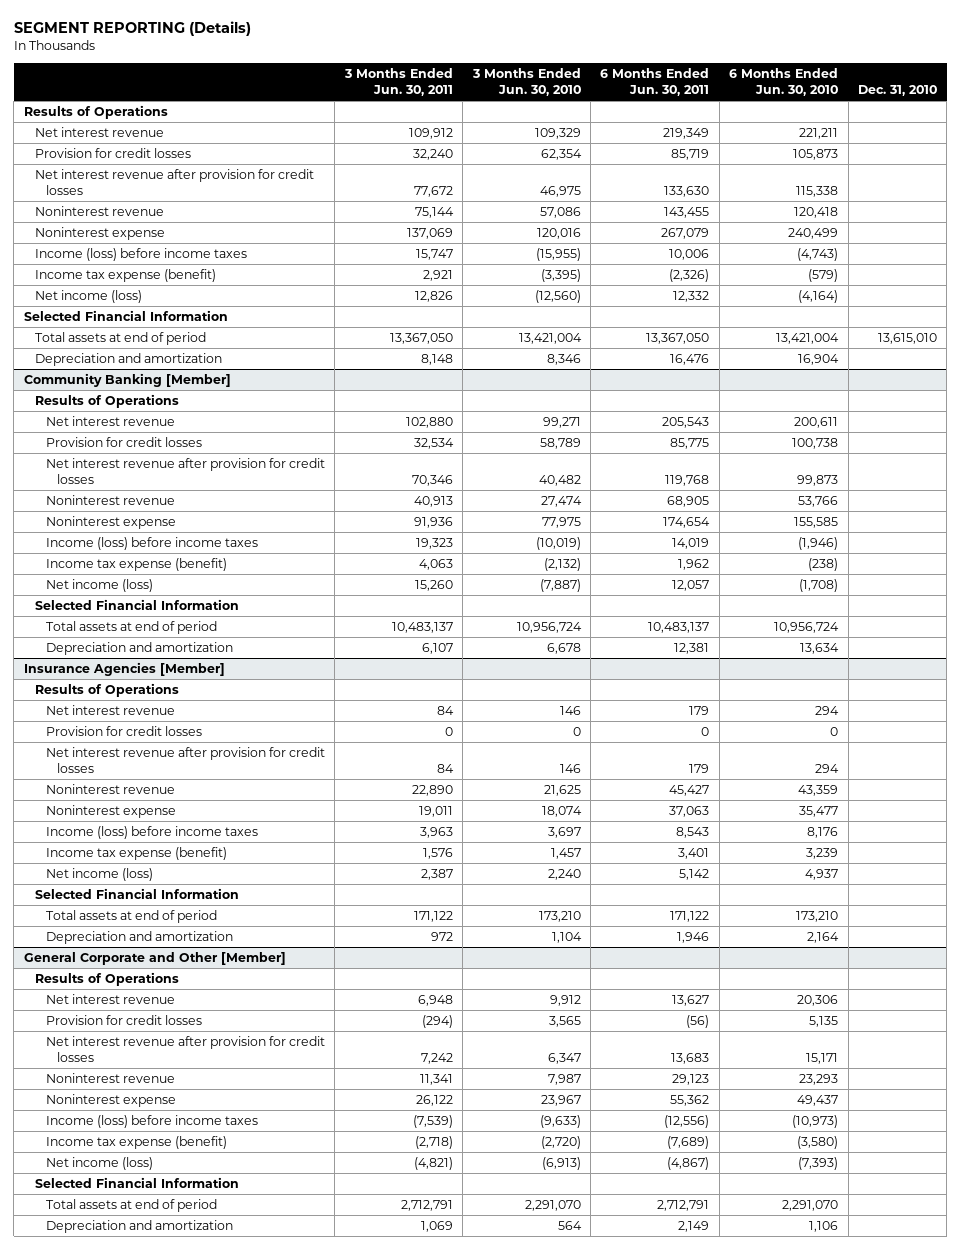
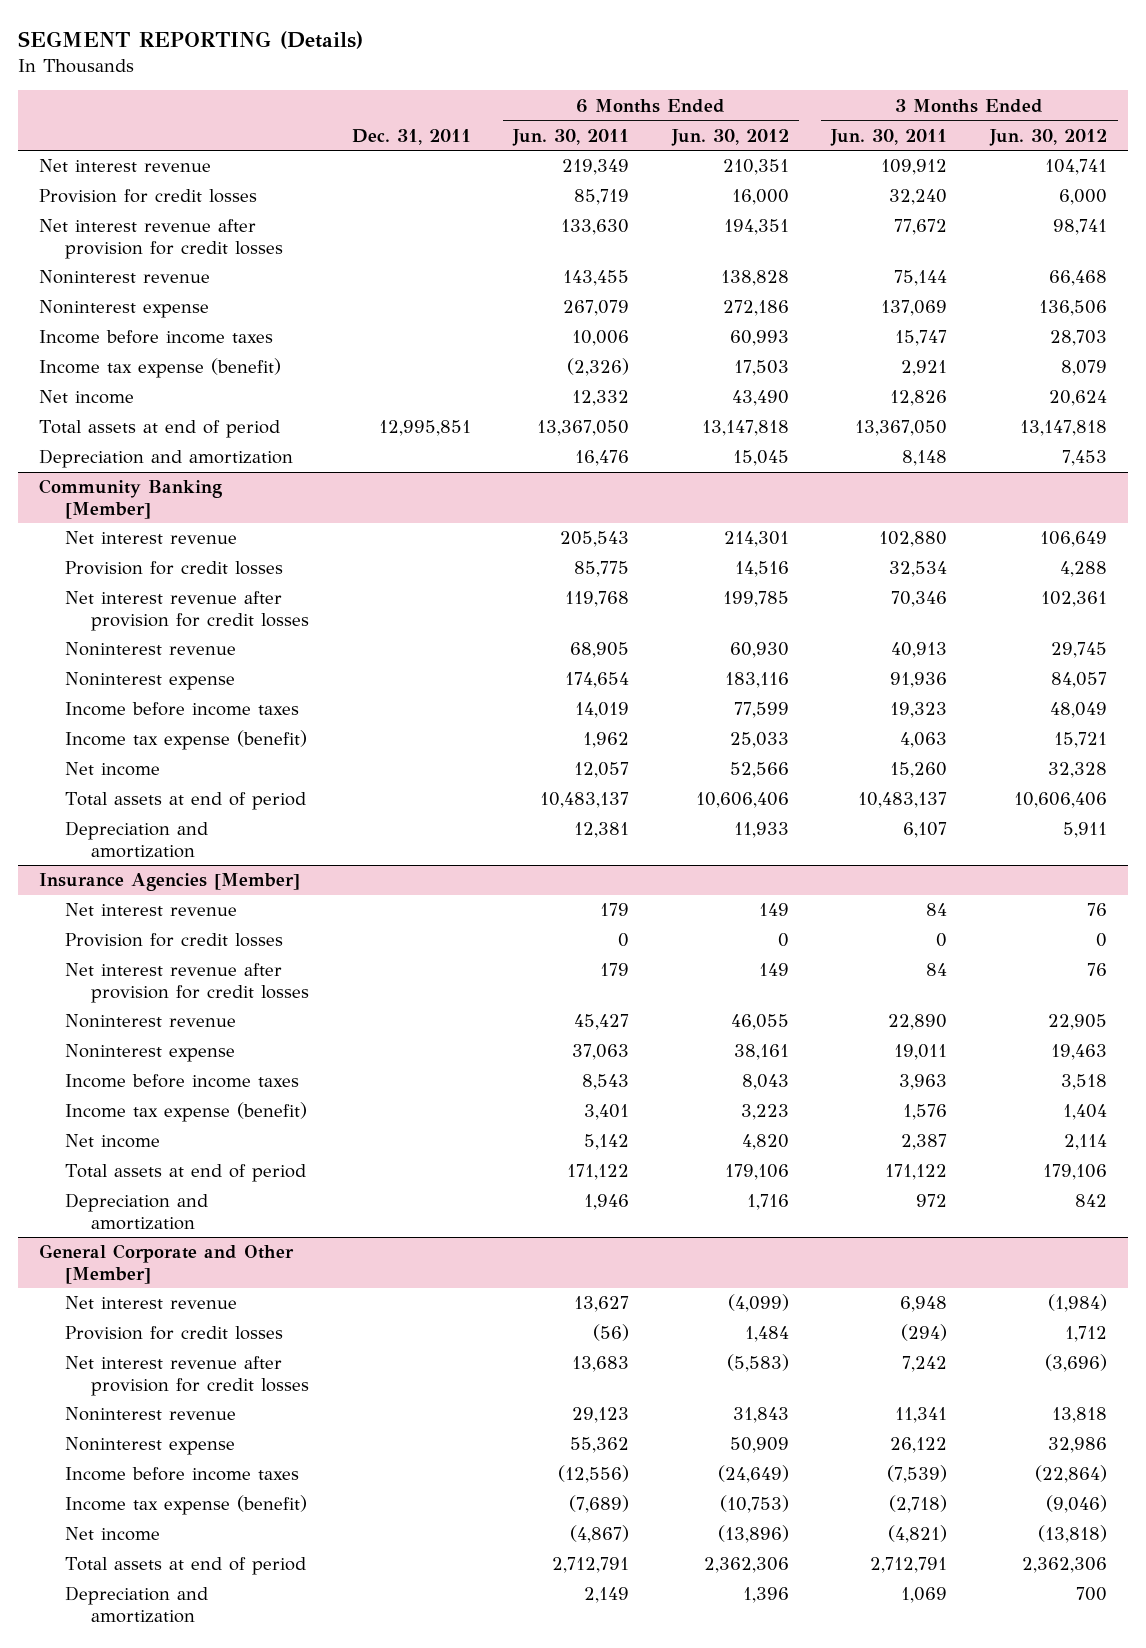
- | 3 Months Ended Jun. 30, 2011 | 3 Months Ended Jun. 30, 2010 | 6 Months Ended Jun. 30, 2011 | 6 Months Ended Jun. 30, 2010 | Dec. 31, 2010
+ | Dec. 31, 2011 | 6 Months Ended Jun. 30, 2011 | 6 Months Ended Jun. 30, 2012 | 3 Months Ended Jun. 30, 2011 | 3 Months Ended Jun. 30, 2012
- Results of Operations
- Income (loss) before income taxes | 15,747 | (15,955) | 10,006 | (4,743) |
+ Income before income taxes | | 10,006 | 60,993 | 15,747 | 28,703
- Net income (loss) | 12,826 | (12,560) | 12,332 | (4,164) |
- Selected Financial Information
+ Net income | | 12,332 | 43,490 | 12,826 | 20,624
@ Community Banking [Member]
- Results of Operations
- Income (loss) before income taxes | 19,323 | (10,019) | 14,019 | (1,946) |
+ Income before income taxes | | 14,019 | 77,599 | 19,323 | 48,049
- Net income (loss) | 15,260 | (7,887) | 12,057 | (1,708) |
- Selected Financial Information
+ Net income | | 12,057 | 52,566 | 15,260 | 32,328
@ Insurance Agencies [Member]
- Results of Operations
- Income (loss) before income taxes | 3,963 | 3,697 | 8,543 | 8,176 |
+ Income before income taxes | | 8,543 | 8,043 | 3,963 | 3,518
- Net income (loss) | 2,387 | 2,240 | 5,142 | 4,937 |
- Selected Financial Information
+ Net income | | 5,142 | 4,820 | 2,387 | 2,114
@ General Corporate and Other [Member]
- Results of Operations
- Income (loss) before income taxes | (7,539) | (9,633) | (12,556) | (10,973) |
+ Income before income taxes | | (12,556) | (24,649) | (7,539) | (22,864)
- Net income (loss) | (4,821) | (6,913) | (4,867) | (7,393) |
- Selected Financial Information
+ Net income | | (4,867) | (13,896) | (4,821) | (13,818)

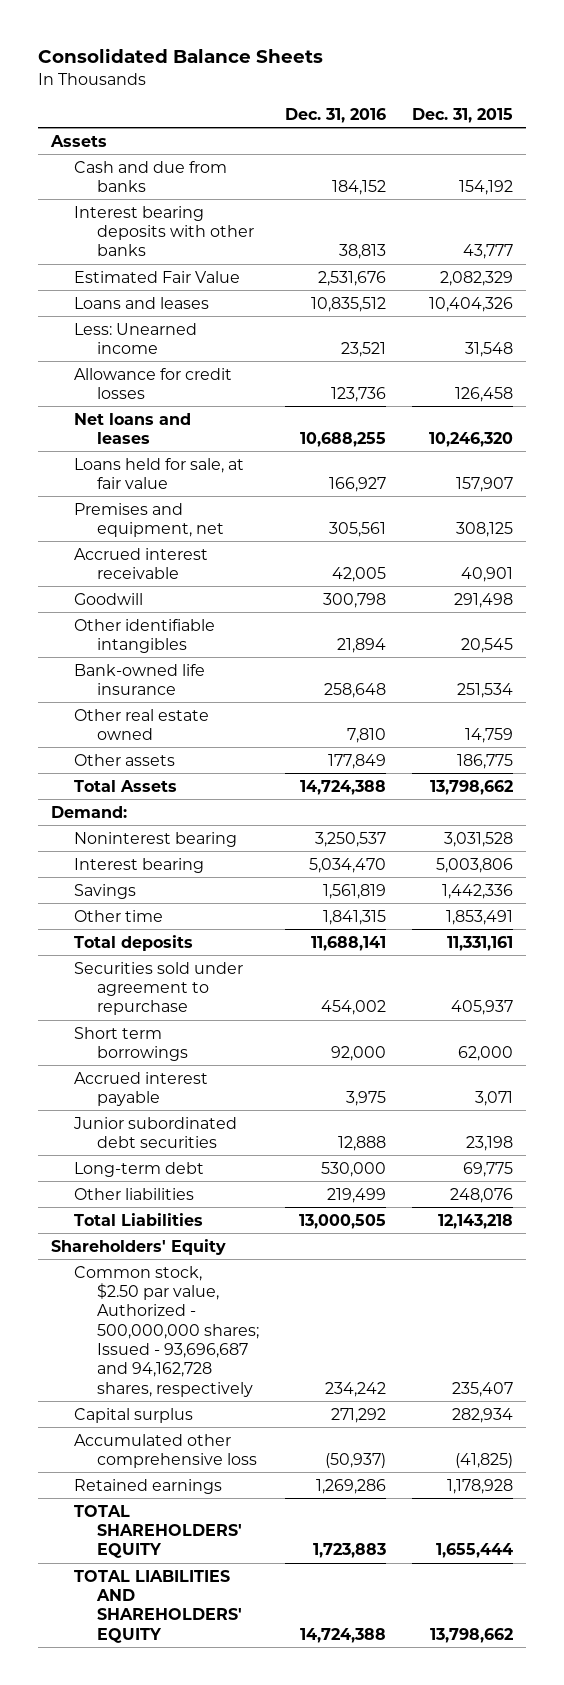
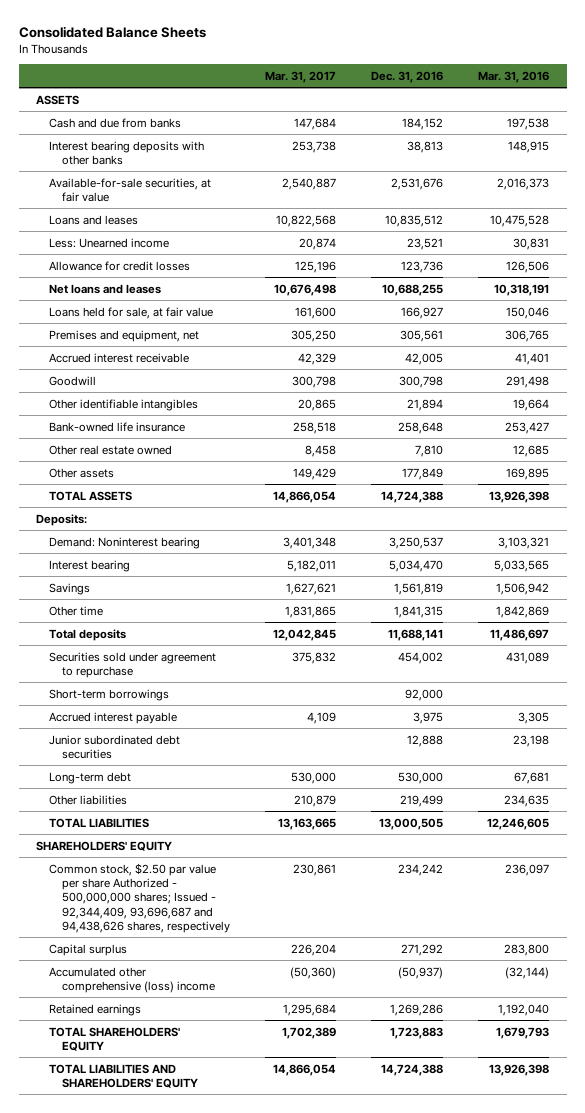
- | Dec. 31, 2016 | Dec. 31, 2015
+ | Mar. 31, 2017 | Dec. 31, 2016 | Mar. 31, 2016
- Assets
+ ASSETS
- Estimated Fair Value | 2,531,676 | 2,082,329
+ Available-for-sale securities, at fair value | 2,540,887 | 2,531,676 | 2,016,373
- Total Assets | 14,724,388 | 13,798,662
- Demand:
- Noninterest bearing | 3,250,537 | 3,031,528
+ TOTAL ASSETS | 14,866,054 | 14,724,388 | 13,926,398
+ Deposits:
+ Demand: Noninterest bearing | 3,401,348 | 3,250,537 | 3,103,321
- Short term borrowings | 92,000 | 62,000
+ Short-term borrowings | | 92,000 |
- Total Liabilities | 13,000,505 | 12,143,218
- Shareholders' Equity
- Common stock, $2.50 par value, Authorized - 500,000,000 shares; Issued - 93,696,687 and 94,162,728 shares, respectively | 234,242 | 235,407
+ TOTAL LIABILITIES | 13,163,665 | 13,000,505 | 12,246,605
+ SHAREHOLDERS' EQUITY
+ Common stock, $2.50 par value per share Authorized - 500,000,000 shares; Issued - 92,344,409, 93,696,687 and 94,438,626 shares, respectively | 230,861 | 234,242 | 236,097
- Accumulated other comprehensive loss | (50,937) | (41,825)
+ Accumulated other comprehensive (loss) income | (50,360) | (50,937) | (32,144)

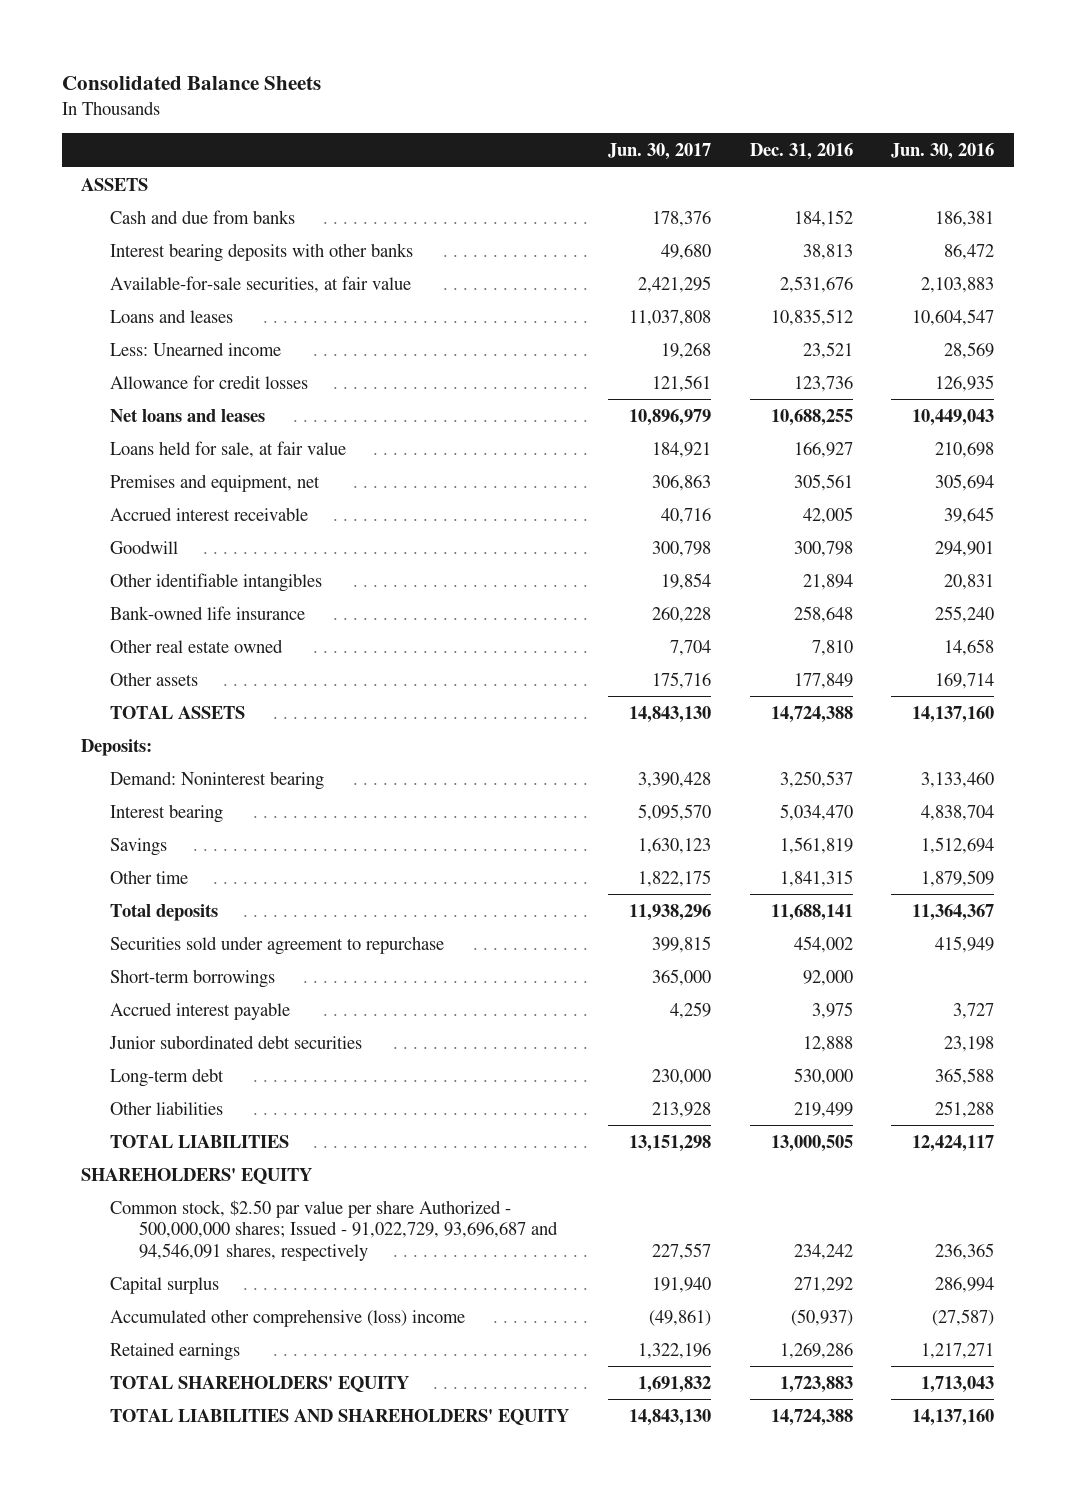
- | Mar. 31, 2017 | Dec. 31, 2016 | Mar. 31, 2016
+ | Jun. 30, 2017 | Dec. 31, 2016 | Jun. 30, 2016
- Common stock, $2.50 par value per share Authorized - 500,000,000 shares; Issued - 92,344,409, 93,696,687 and 94,438,626 shares, respectively | 230,861 | 234,242 | 236,097
+ Common stock, $2.50 par value per share Authorized - 500,000,000 shares; Issued - 91,022,729, 93,696,687 and 94,546,091 shares, respectively | 227,557 | 234,242 | 236,365

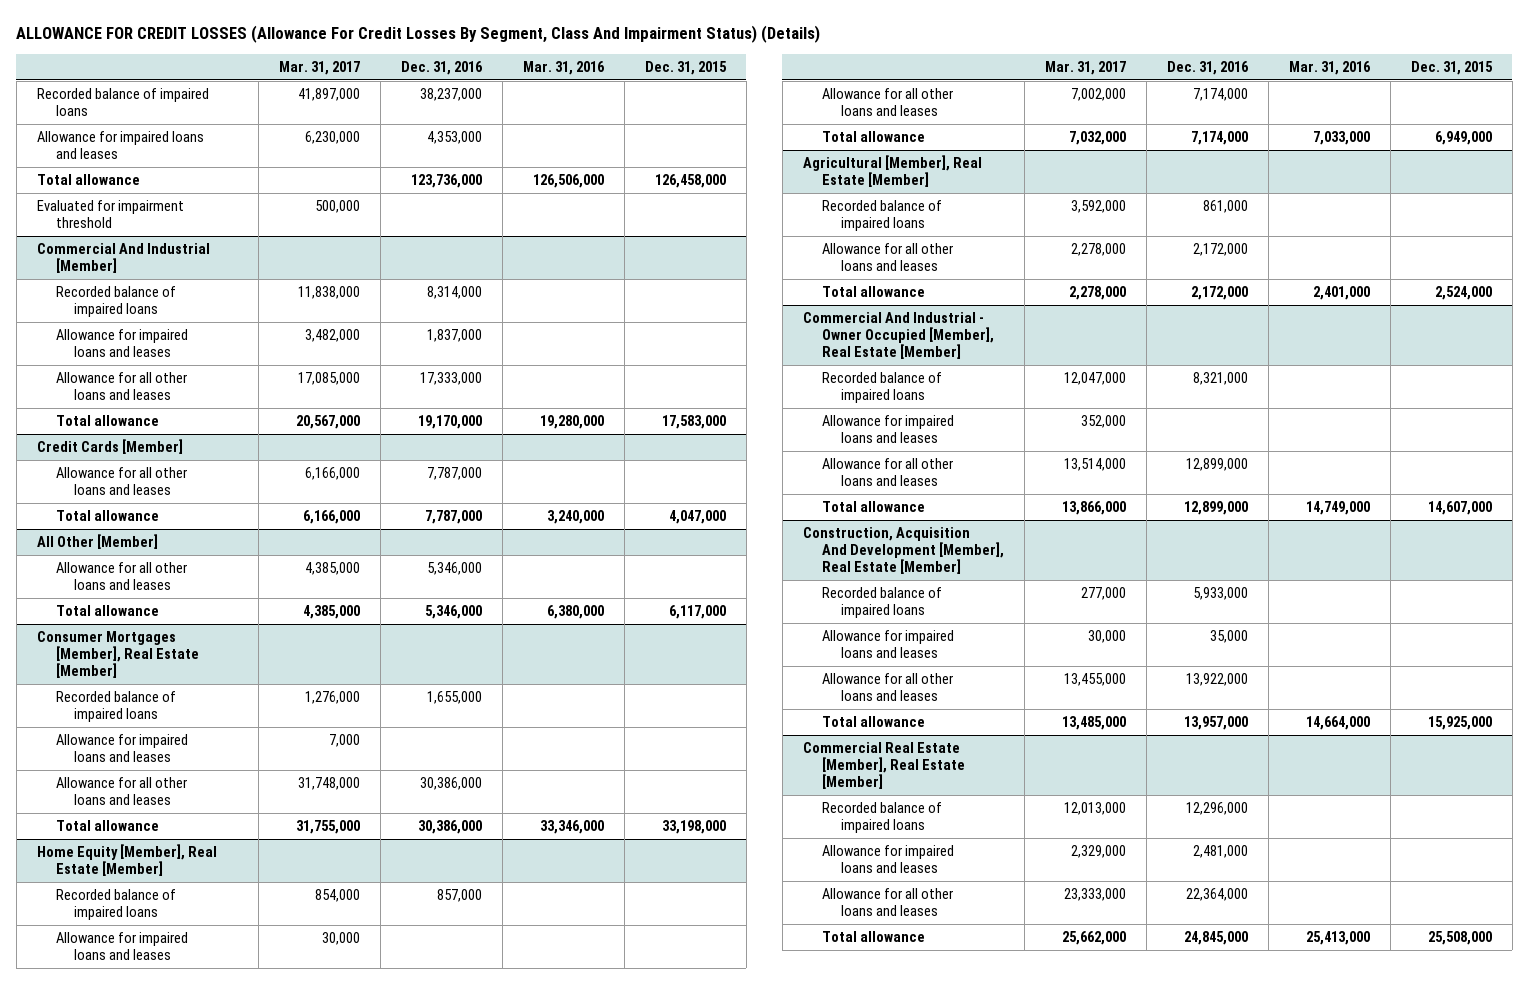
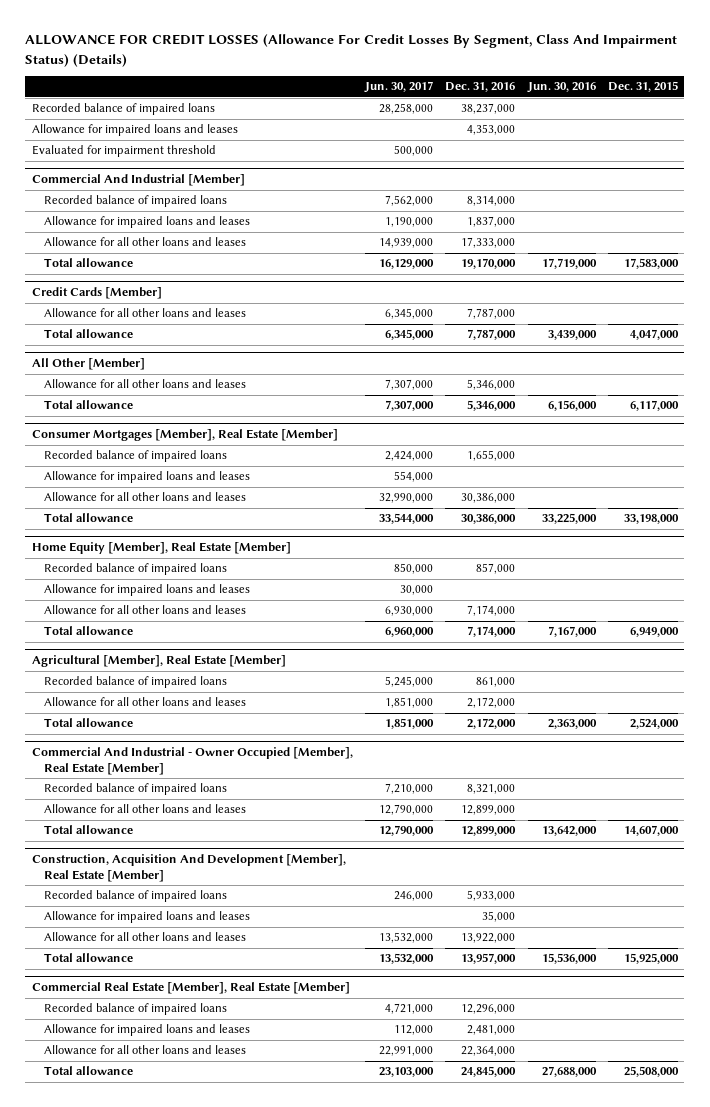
- | Mar. 31, 2017 | Dec. 31, 2016 | Mar. 31, 2016 | Dec. 31, 2015
+ | Jun. 30, 2017 | Dec. 31, 2016 | Jun. 30, 2016 | Dec. 31, 2015
- Total allowance | | 123,736,000 | 126,506,000 | 126,458,000
@ Commercial And Industrial - Owner Occupied [Member], Real Estate [Member]
- Allowance for impaired loans and leases | 352,000 | | |

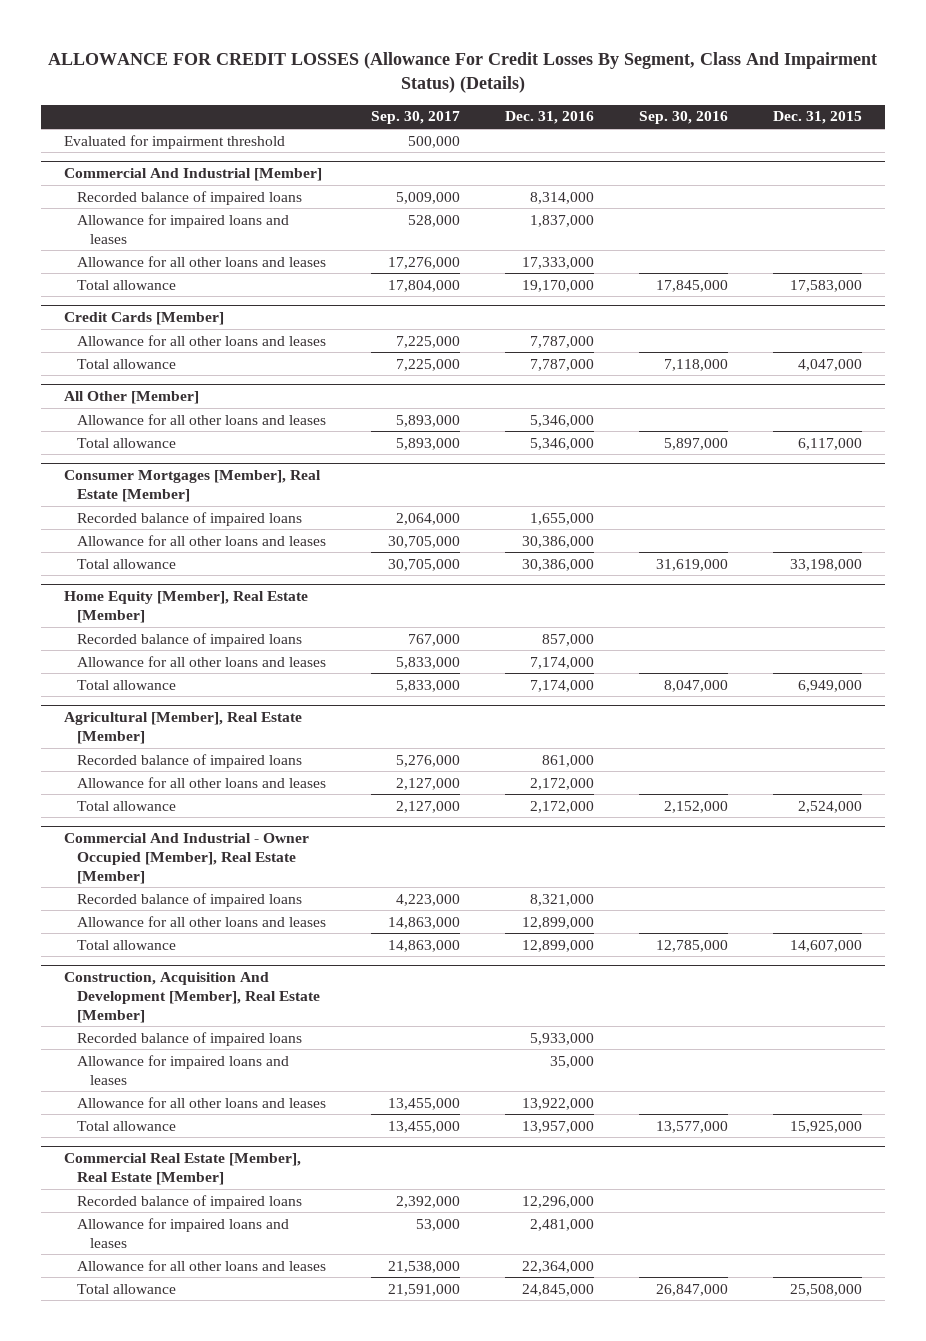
- | Jun. 30, 2017 | Dec. 31, 2016 | Jun. 30, 2016 | Dec. 31, 2015
+ | Sep. 30, 2017 | Dec. 31, 2016 | Sep. 30, 2016 | Dec. 31, 2015
- Recorded balance of impaired loans | 28,258,000 | 38,237,000 | |
- Allowance for impaired loans and leases | | 4,353,000 | |
@ Consumer Mortgages [Member], Real Estate [Member]
- Allowance for impaired loans and leases | 554,000 | | |
@ Home Equity [Member], Real Estate [Member]
- Allowance for impaired loans and leases | 30,000 | | |

